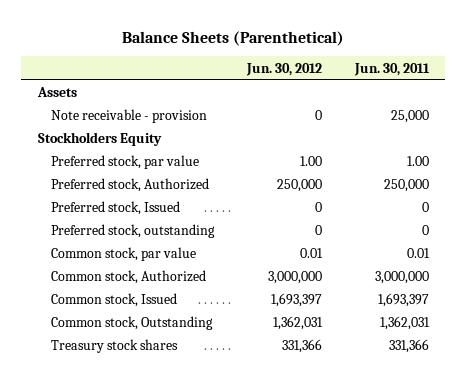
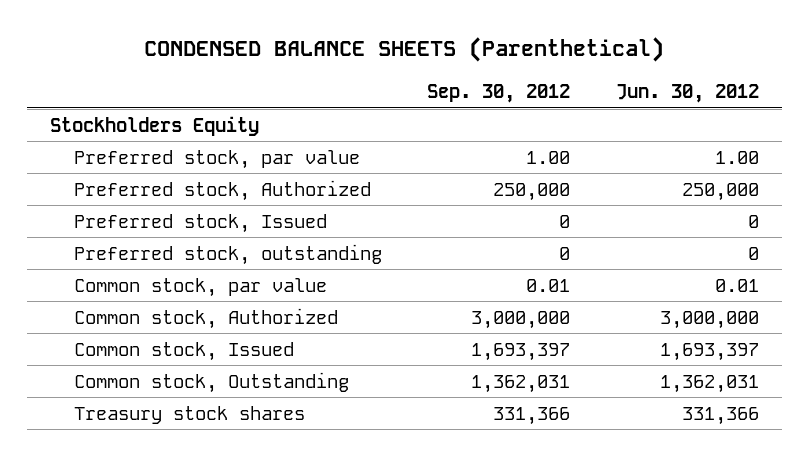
- Balance Sheets (Parenthetical)
+ CONDENSED BALANCE SHEETS (Parenthetical)
- | Jun. 30, 2012 | Jun. 30, 2011
+ | Sep. 30, 2012 | Jun. 30, 2012
- Assets
- Note receivable - provision | 0 | 25,000

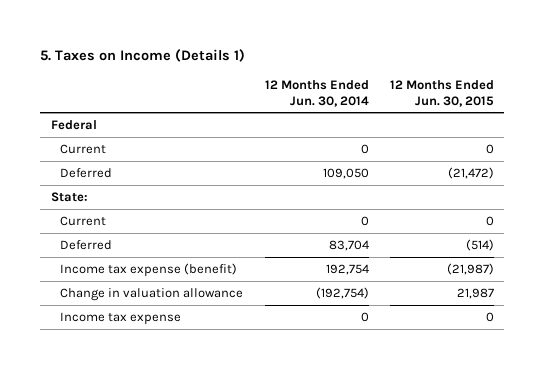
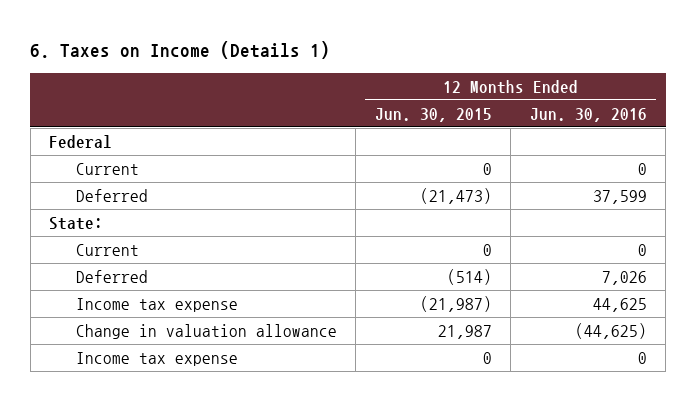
- 5. Taxes on Income (Details 1)
+ 6. Taxes on Income (Details 1)
- | 12 Months Ended Jun. 30, 2014 | 12 Months Ended Jun. 30, 2015
+ | 12 Months Ended Jun. 30, 2015 | 12 Months Ended Jun. 30, 2016
- Deferred | 109,050 | (21,472)
+ Deferred | (21,473) | 37,599
- Income tax expense (benefit) | 192,754 | (21,987)
+ Income tax expense | (21,987) | 44,625

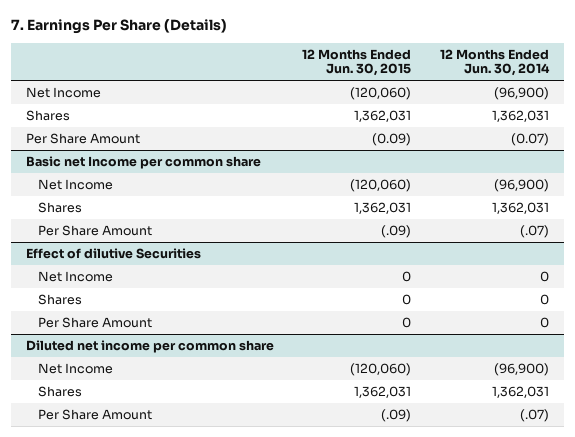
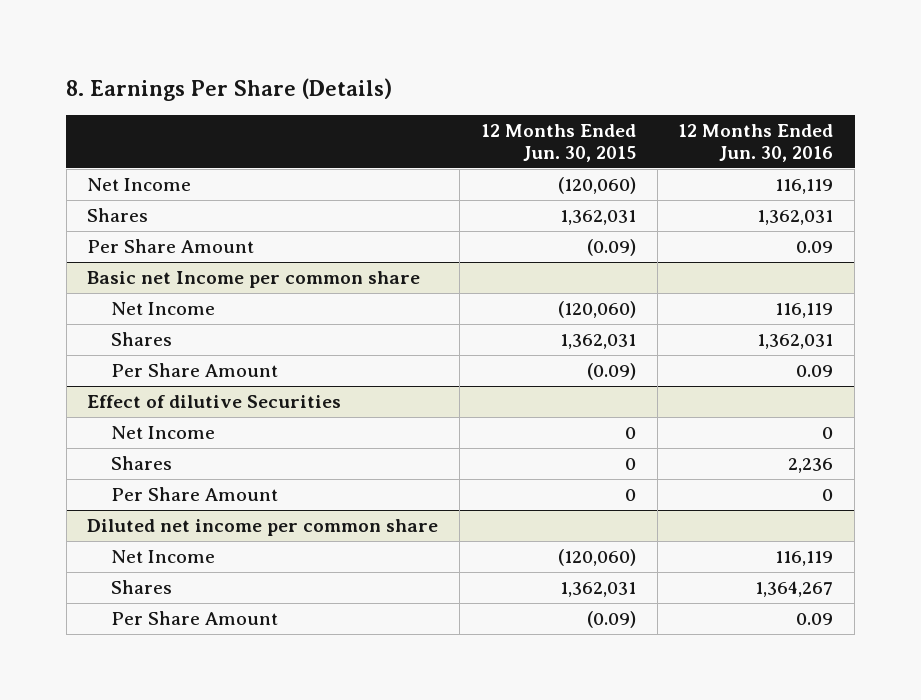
- 7. Earnings Per Share (Details)
+ 8. Earnings Per Share (Details)
- | 12 Months Ended Jun. 30, 2015 | 12 Months Ended Jun. 30, 2014
+ | 12 Months Ended Jun. 30, 2015 | 12 Months Ended Jun. 30, 2016
@ Basic net Income per common share
- Per Share Amount | (.09) | (.07)
+ Per Share Amount | (0.09) | 0.09
@ Diluted net income per common share
- Per Share Amount | (.09) | (.07)
+ Per Share Amount | (0.09) | 0.09

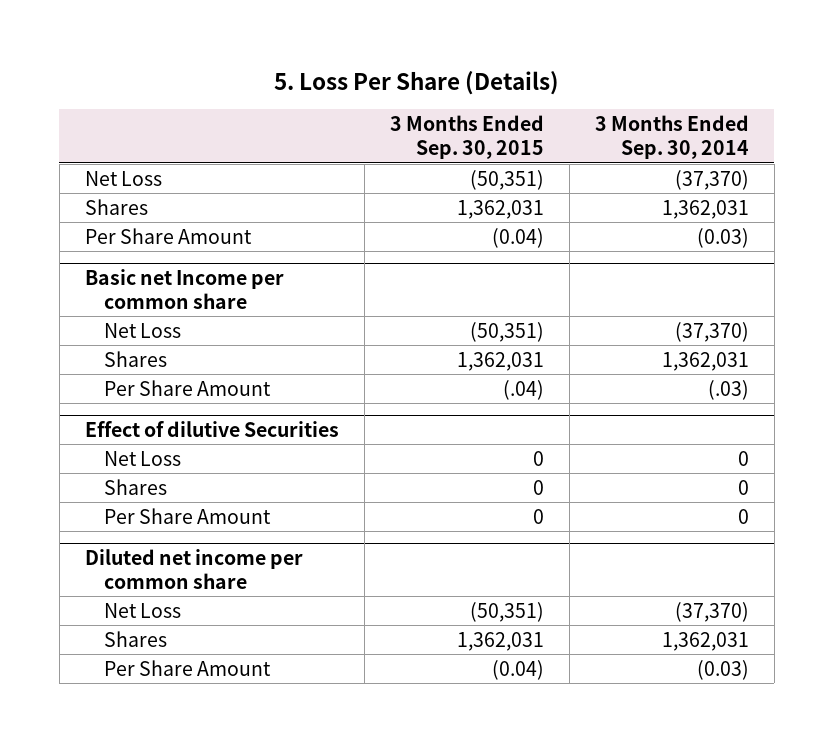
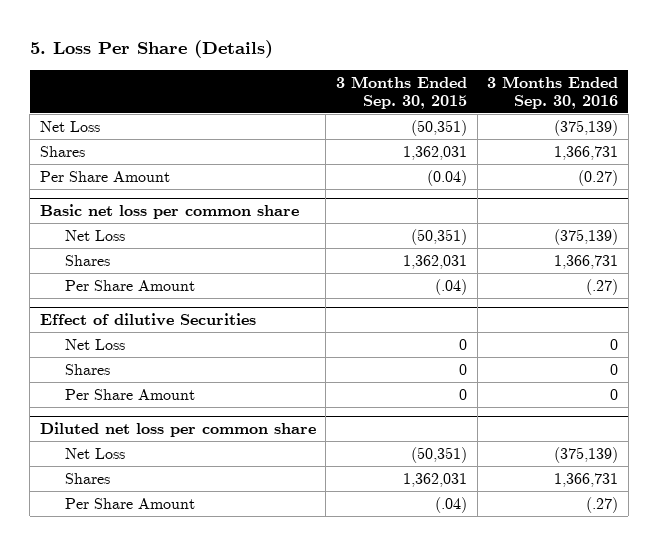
- | 3 Months Ended Sep. 30, 2015 | 3 Months Ended Sep. 30, 2014
+ | 3 Months Ended Sep. 30, 2015 | 3 Months Ended Sep. 30, 2016
- Basic net Income per common share
+ Basic net loss per common share
- Diluted net income per common share
+ Diluted net loss per common share
- Per Share Amount | (0.04) | (0.03)
+ Per Share Amount | (.04) | (.27)

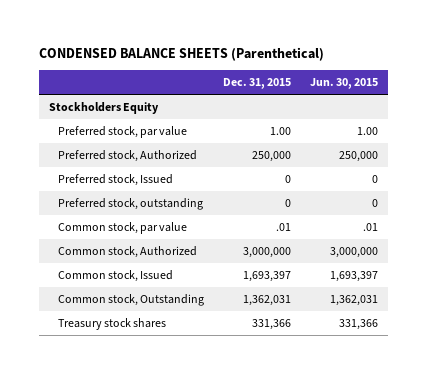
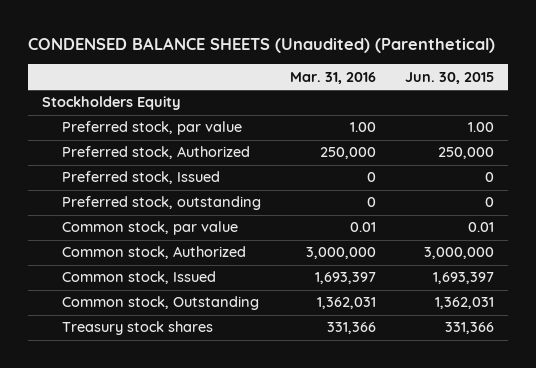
- CONDENSED BALANCE SHEETS (Parenthetical)
+ CONDENSED BALANCE SHEETS (Unaudited) (Parenthetical)
- | Dec. 31, 2015 | Jun. 30, 2015
+ | Mar. 31, 2016 | Jun. 30, 2015
- Common stock, par value | .01 | .01
+ Common stock, par value | 0.01 | 0.01

